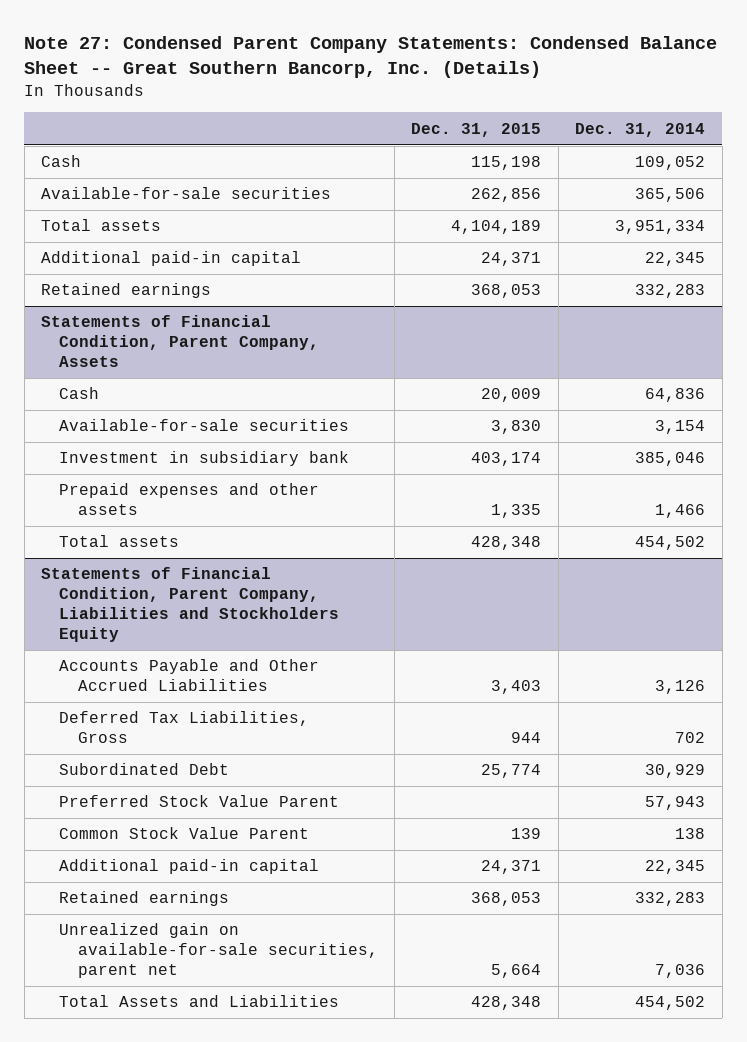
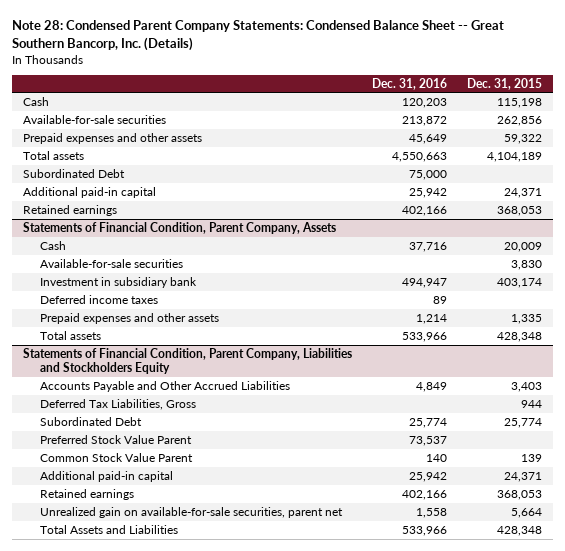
- Note 27: Condensed Parent Company Statements: Condensed Balance Sheet -- Great Southern Bancorp, Inc. (Details)
+ Note 28: Condensed Parent Company Statements: Condensed Balance Sheet -- Great Southern Bancorp, Inc. (Details)
- | Dec. 31, 2015 | Dec. 31, 2014
+ | Dec. 31, 2016 | Dec. 31, 2015
+ Prepaid expenses and other assets | 45,649 | 59,322
+ Subordinated Debt | 75,000 |
@ Statements of Financial Condition, Parent Company, Assets
+ Deferred income taxes | 89 |

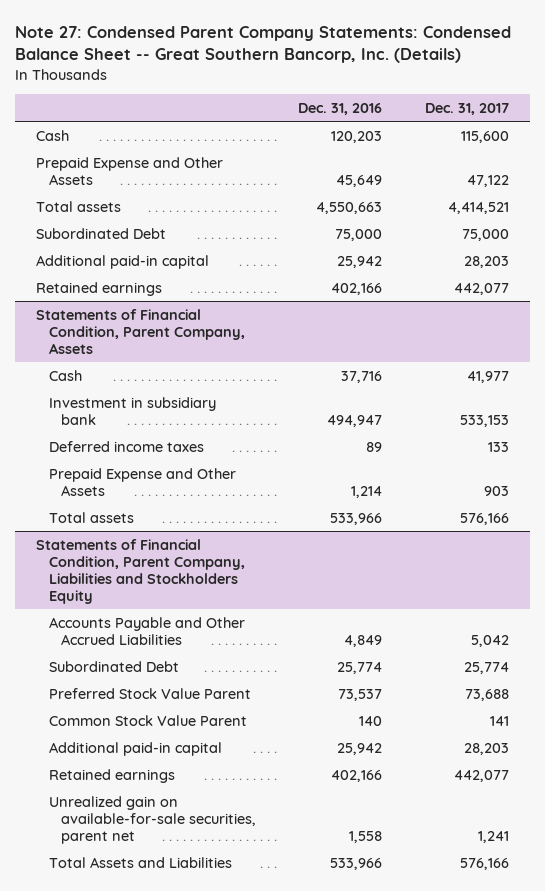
- Note 28: Condensed Parent Company Statements: Condensed Balance Sheet -- Great Southern Bancorp, Inc. (Details)
+ Note 27: Condensed Parent Company Statements: Condensed Balance Sheet -- Great Southern Bancorp, Inc. (Details)
- | Dec. 31, 2016 | Dec. 31, 2015
+ | Dec. 31, 2016 | Dec. 31, 2017
- Available-for-sale securities | 213,872 | 262,856
- Prepaid expenses and other assets | 45,649 | 59,322
+ Prepaid Expense and Other Assets | 45,649 | 47,122
@ Statements of Financial Condition, Parent Company, Assets
- Available-for-sale securities | | 3,830
- Prepaid expenses and other assets | 1,214 | 1,335
+ Prepaid Expense and Other Assets | 1,214 | 903
@ Statements of Financial Condition, Parent Company, Liabilities and Stockholders Equity
- Deferred Tax Liabilities, Gross | | 944

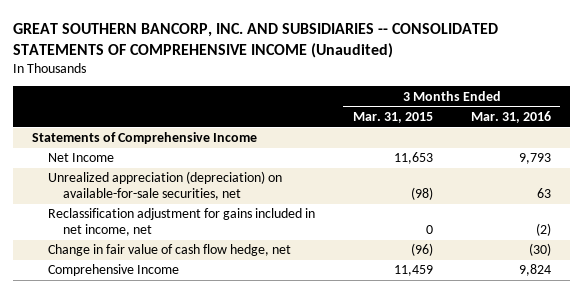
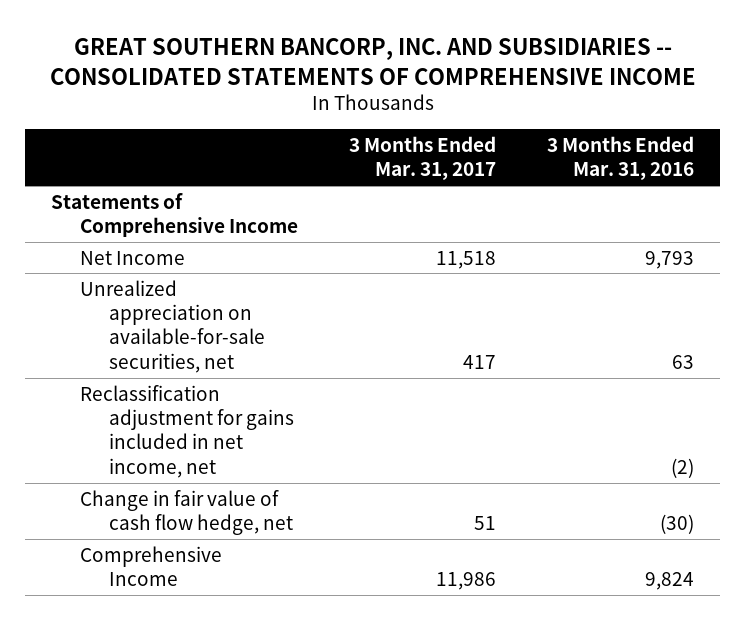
- GREAT SOUTHERN BANCORP, INC. AND SUBSIDIARIES -- CONSOLIDATED STATEMENTS OF COMPREHENSIVE INCOME (Unaudited)
+ GREAT SOUTHERN BANCORP, INC. AND SUBSIDIARIES -- CONSOLIDATED STATEMENTS OF COMPREHENSIVE INCOME
- | 3 Months Ended Mar. 31, 2015 | 3 Months Ended Mar. 31, 2016
+ | 3 Months Ended Mar. 31, 2017 | 3 Months Ended Mar. 31, 2016
- Unrealized appreciation (depreciation) on available-for-sale securities, net | (98) | 63
+ Unrealized appreciation on available-for-sale securities, net | 417 | 63

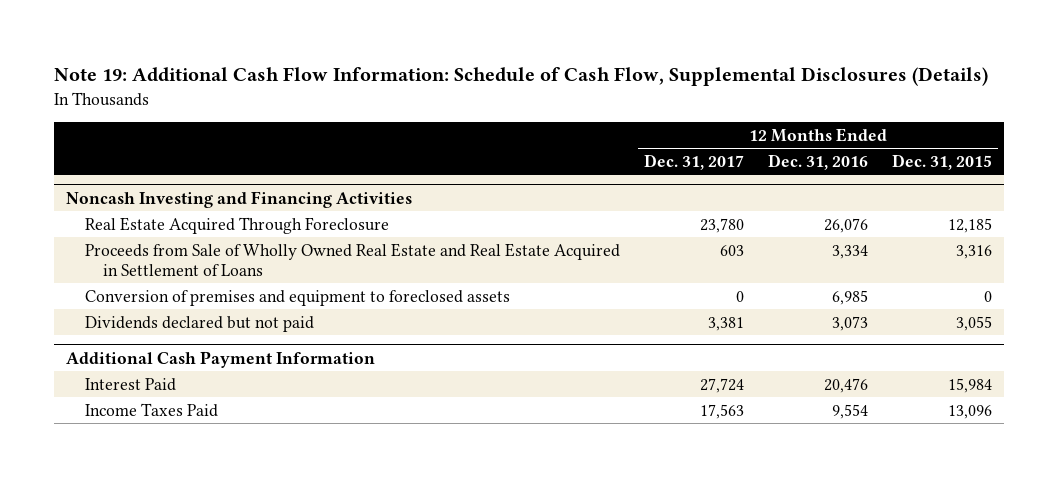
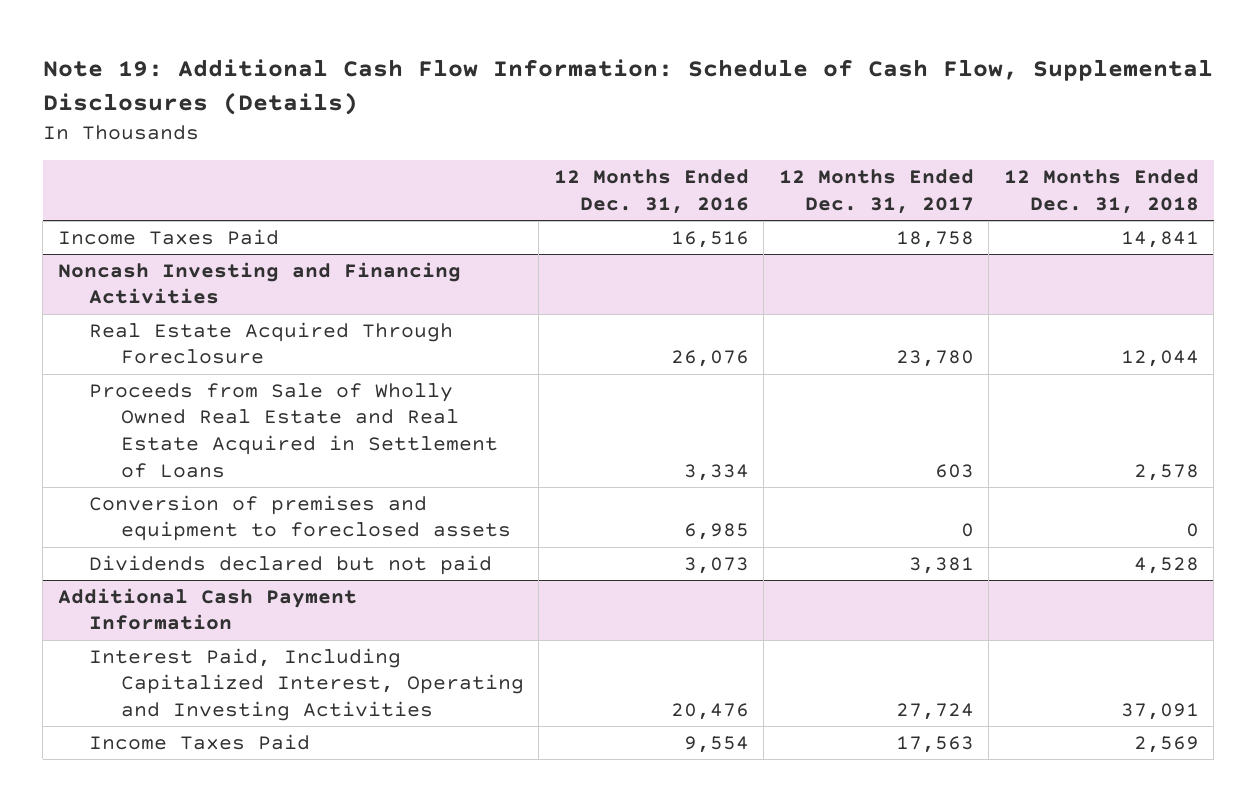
- | 12 Months Ended Dec. 31, 2017 | 12 Months Ended Dec. 31, 2016 | 12 Months Ended Dec. 31, 2015
+ | 12 Months Ended Dec. 31, 2016 | 12 Months Ended Dec. 31, 2017 | 12 Months Ended Dec. 31, 2018
+ Income Taxes Paid | 16,516 | 18,758 | 14,841
@ Additional Cash Payment Information
- Interest Paid | 27,724 | 20,476 | 15,984
+ Interest Paid, Including Capitalized Interest, Operating and Investing Activities | 20,476 | 27,724 | 37,091

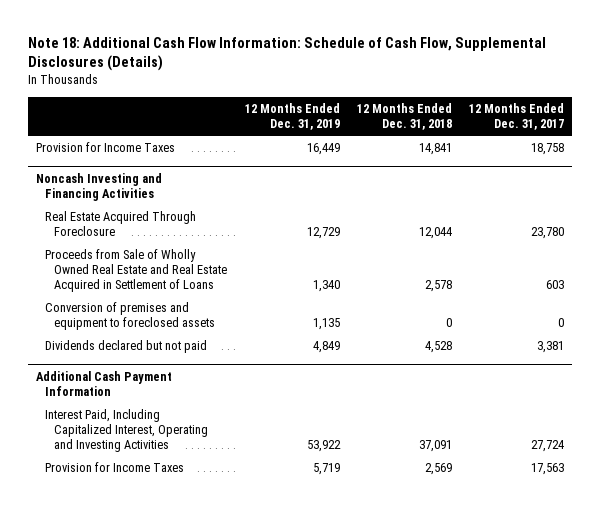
- Note 19: Additional Cash Flow Information: Schedule of Cash Flow, Supplemental Disclosures (Details)
+ Note 18: Additional Cash Flow Information: Schedule of Cash Flow, Supplemental Disclosures (Details)
- | 12 Months Ended Dec. 31, 2016 | 12 Months Ended Dec. 31, 2017 | 12 Months Ended Dec. 31, 2018
+ | 12 Months Ended Dec. 31, 2019 | 12 Months Ended Dec. 31, 2018 | 12 Months Ended Dec. 31, 2017
- Income Taxes Paid | 16,516 | 18,758 | 14,841
+ Provision for Income Taxes | 16,449 | 14,841 | 18,758
@ Additional Cash Payment Information
- Income Taxes Paid | 9,554 | 17,563 | 2,569
+ Provision for Income Taxes | 5,719 | 2,569 | 17,563

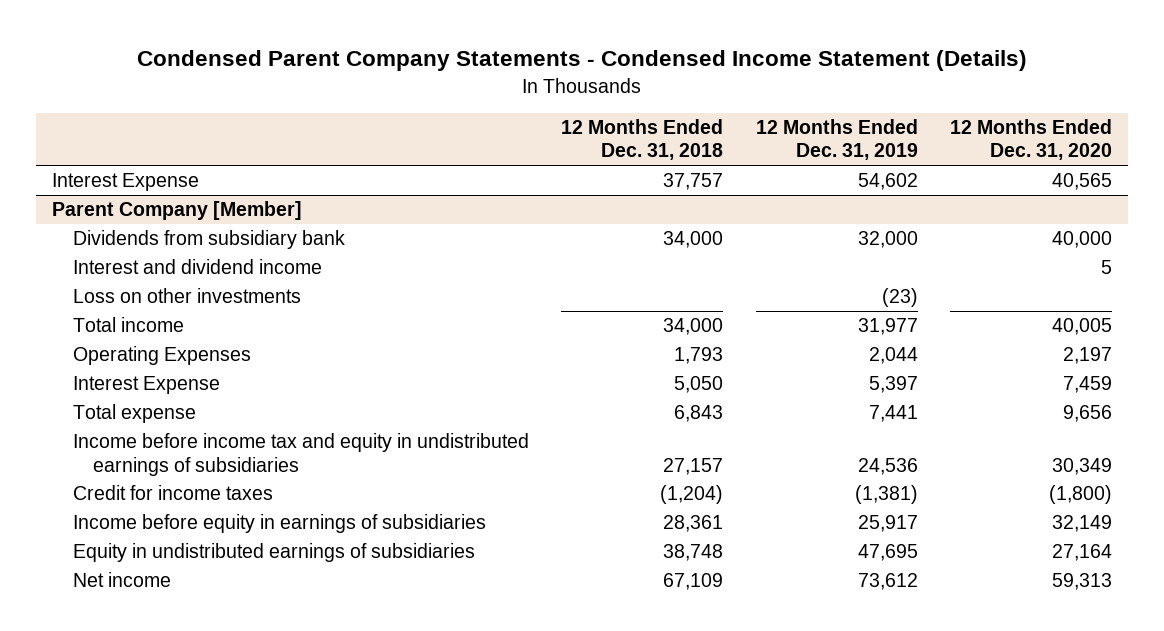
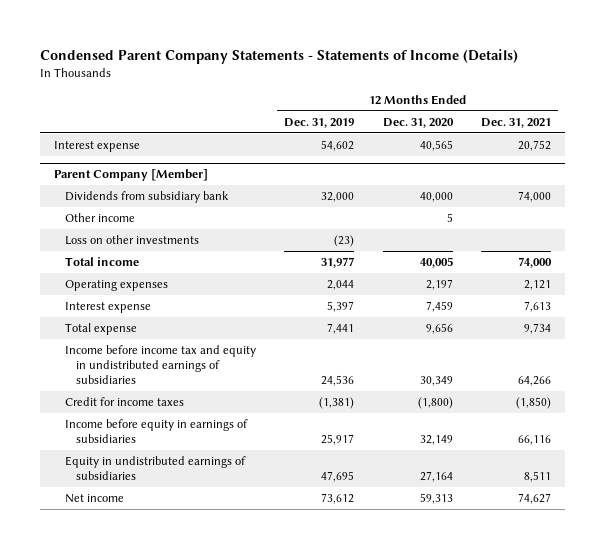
- Condensed Parent Company Statements - Condensed Income Statement (Details)
+ Condensed Parent Company Statements - Statements of Income (Details)
- | 12 Months Ended Dec. 31, 2018 | 12 Months Ended Dec. 31, 2019 | 12 Months Ended Dec. 31, 2020
+ | 12 Months Ended Dec. 31, 2019 | 12 Months Ended Dec. 31, 2020 | 12 Months Ended Dec. 31, 2021
- Interest Expense | 37,757 | 54,602 | 40,565
+ Interest expense | 54,602 | 40,565 | 20,752
@ Parent Company [Member]
- Interest and dividend income | | | 5
+ Other income | | 5 |
- Operating Expenses | 1,793 | 2,044 | 2,197
- Interest Expense | 5,050 | 5,397 | 7,459
+ Operating expenses | 2,044 | 2,197 | 2,121
+ Interest expense | 5,397 | 7,459 | 7,613

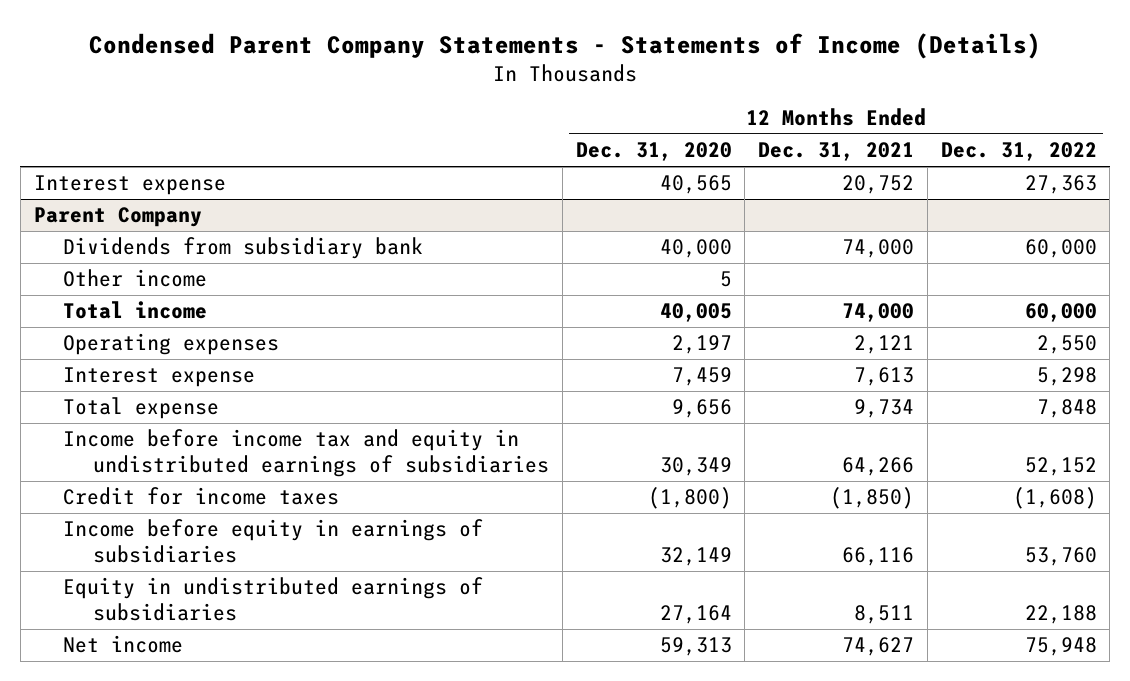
- | 12 Months Ended Dec. 31, 2019 | 12 Months Ended Dec. 31, 2020 | 12 Months Ended Dec. 31, 2021
+ | 12 Months Ended Dec. 31, 2020 | 12 Months Ended Dec. 31, 2021 | 12 Months Ended Dec. 31, 2022
- Parent Company [Member]
+ Parent Company
- Loss on other investments | (23) | |

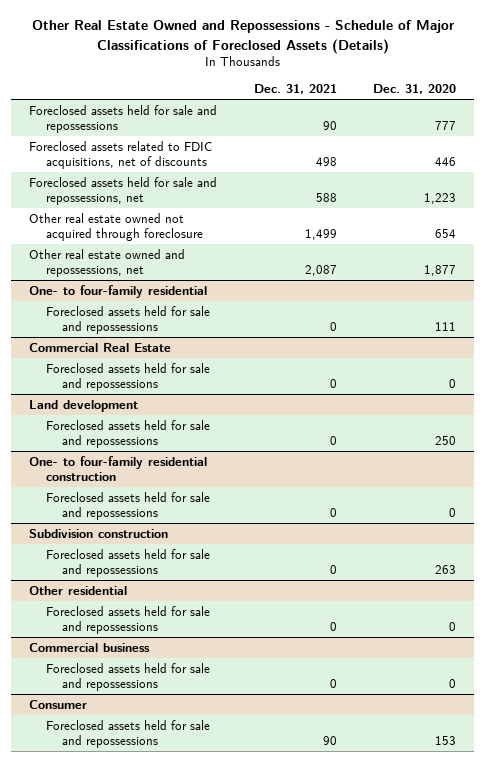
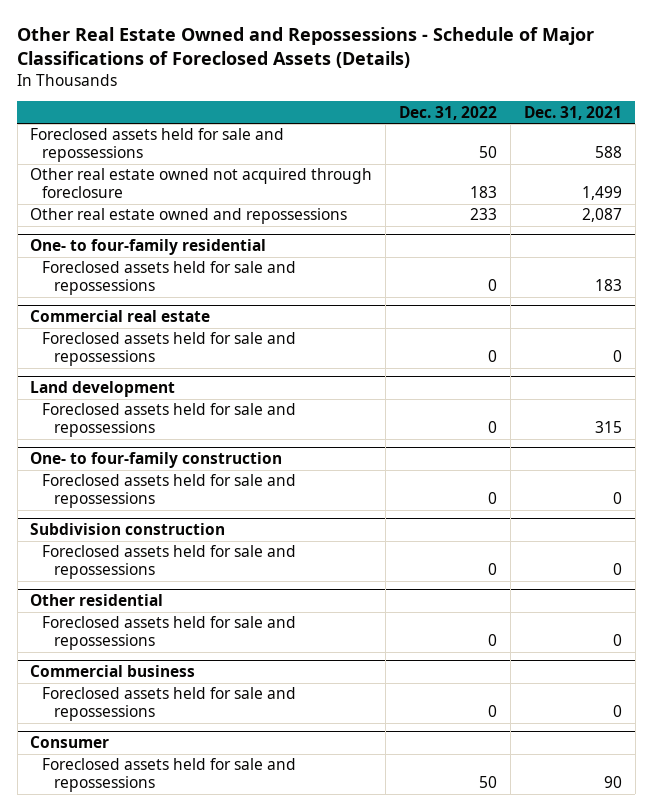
- | Dec. 31, 2021 | Dec. 31, 2020
+ | Dec. 31, 2022 | Dec. 31, 2021
- Foreclosed assets held for sale and repossessions | 90 | 777
- Foreclosed assets related to FDIC acquisitions, net of discounts | 498 | 446
- Foreclosed assets held for sale and repossessions, net | 588 | 1,223
+ Foreclosed assets held for sale and repossessions | 50 | 588
- Other real estate owned and repossessions, net | 2,087 | 1,877
+ Other real estate owned and repossessions | 233 | 2,087
@ One- to four-family residential
- Foreclosed assets held for sale and repossessions | 0 | 111
- Commercial Real Estate
@ One- to four-family residential
+ Foreclosed assets held for sale and repossessions | 0 | 183
+ Commercial real estate
@ Land development
- Foreclosed assets held for sale and repossessions | 0 | 250
- One- to four-family residential construction
@ Land development
+ Foreclosed assets held for sale and repossessions | 0 | 315
+ One- to four-family construction

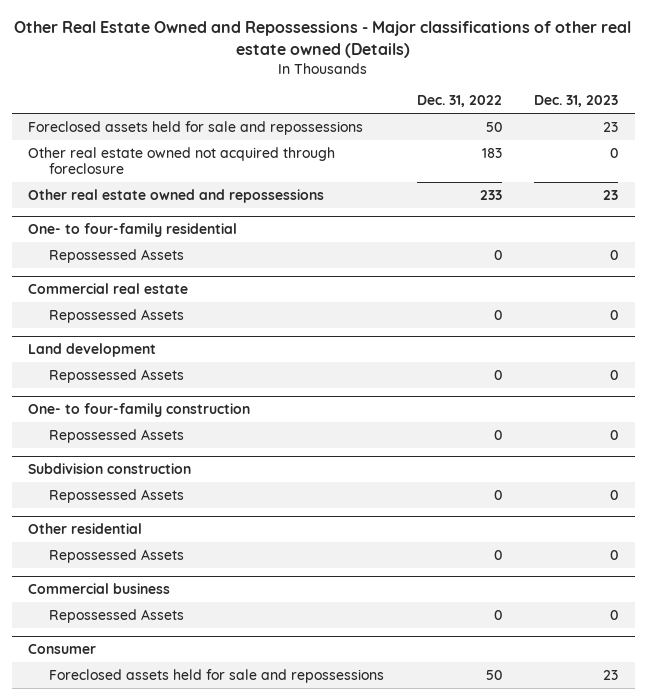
- Other Real Estate Owned and Repossessions - Schedule of Major Classifications of Foreclosed Assets (Details)
+ Other Real Estate Owned and Repossessions - Major classifications of other real estate owned (Details)
- | Dec. 31, 2022 | Dec. 31, 2021
+ | Dec. 31, 2022 | Dec. 31, 2023
@ One- to four-family residential
- Foreclosed assets held for sale and repossessions | 0 | 183
+ Repossessed Assets | 0 | 0
@ Commercial real estate
- Foreclosed assets held for sale and repossessions | 0 | 0
+ Repossessed Assets | 0 | 0
@ Land development
- Foreclosed assets held for sale and repossessions | 0 | 315
+ Repossessed Assets | 0 | 0
@ One- to four-family construction
- Foreclosed assets held for sale and repossessions | 0 | 0
+ Repossessed Assets | 0 | 0
@ Subdivision construction
- Foreclosed assets held for sale and repossessions | 0 | 0
+ Repossessed Assets | 0 | 0
@ Other residential
- Foreclosed assets held for sale and repossessions | 0 | 0
+ Repossessed Assets | 0 | 0
@ Commercial business
- Foreclosed assets held for sale and repossessions | 0 | 0
+ Repossessed Assets | 0 | 0

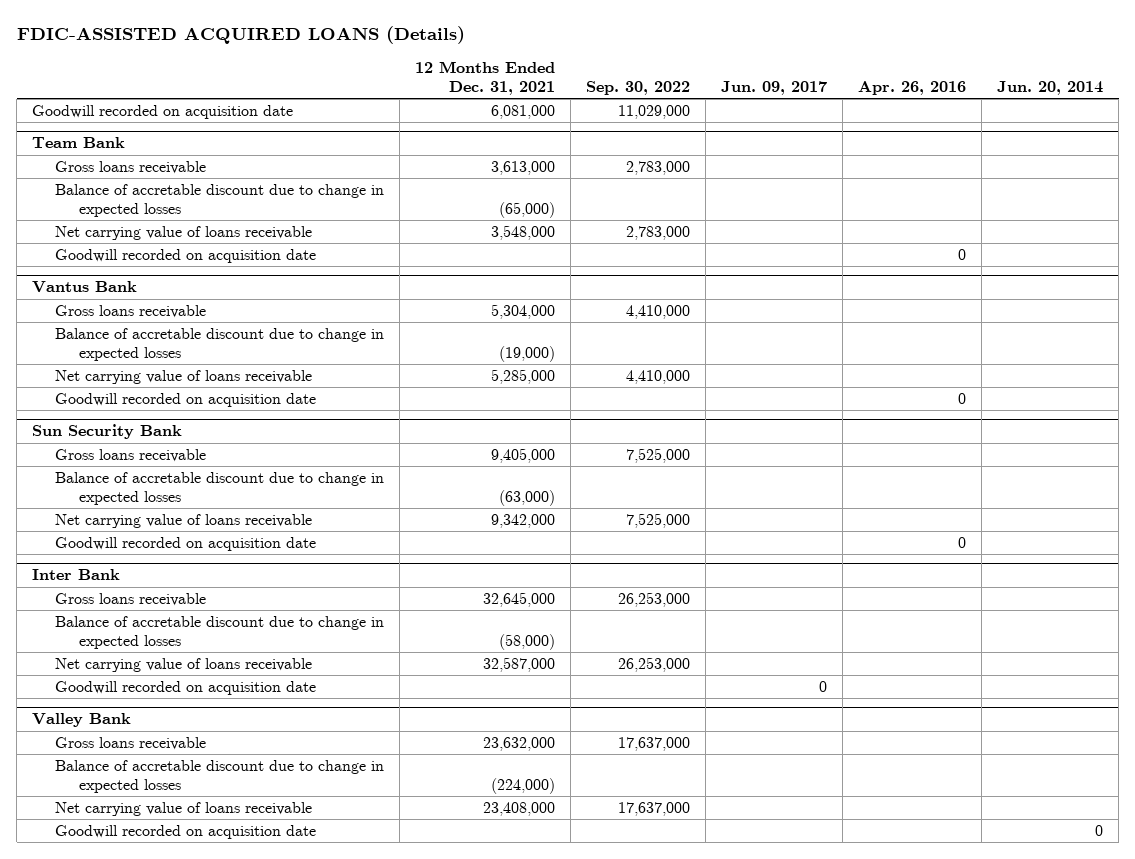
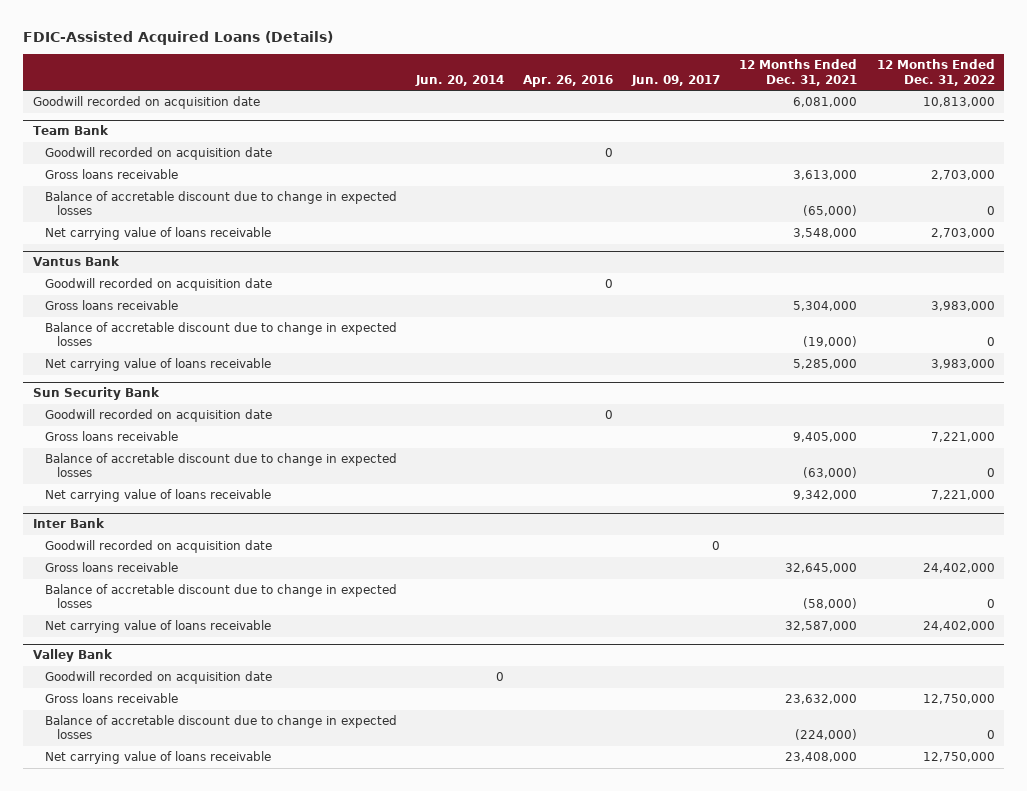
- FDIC-ASSISTED ACQUIRED LOANS (Details)
+ FDIC-Assisted Acquired Loans (Details)
- | 12 Months Ended Dec. 31, 2021 | Sep. 30, 2022 | Jun. 09, 2017 | Apr. 26, 2016 | Jun. 20, 2014
+ | Jun. 20, 2014 | Apr. 26, 2016 | Jun. 09, 2017 | 12 Months Ended Dec. 31, 2021 | 12 Months Ended Dec. 31, 2022
@ Team Bank
moved up: Goodwill recorded on acquisition date | | 0 | | |
@ Vantus Bank
moved up: Goodwill recorded on acquisition date | | 0 | | |
@ Sun Security Bank
moved up: Goodwill recorded on acquisition date | | 0 | | |
@ Inter Bank
moved up: Goodwill recorded on acquisition date | | | 0 | |
@ Valley Bank
moved up: Goodwill recorded on acquisition date | 0 | | | |

